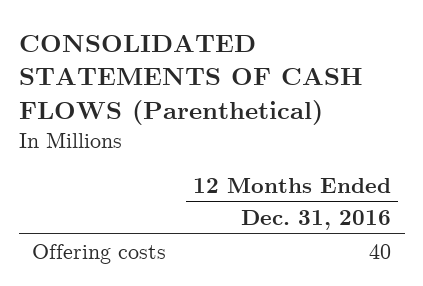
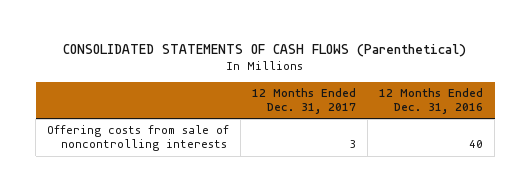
- | 12 Months Ended Dec. 31, 2016
+ | 12 Months Ended Dec. 31, 2017 | 12 Months Ended Dec. 31, 2016
- Offering costs | 40
+ Offering costs from sale of noncontrolling interests | 3 | 40

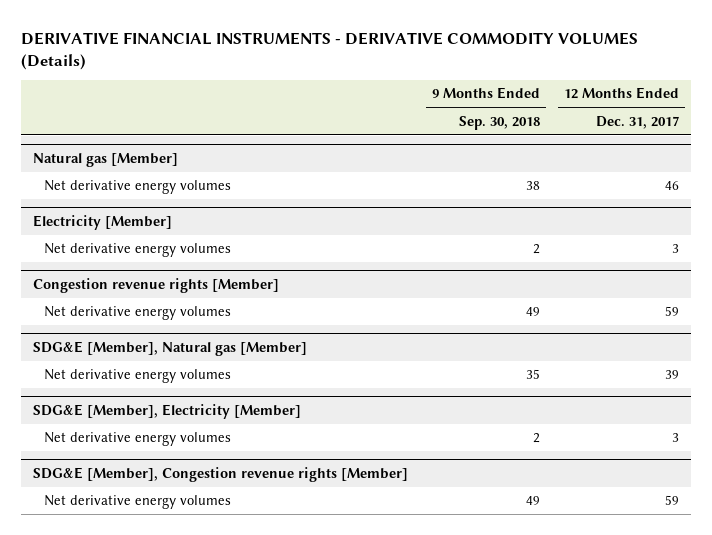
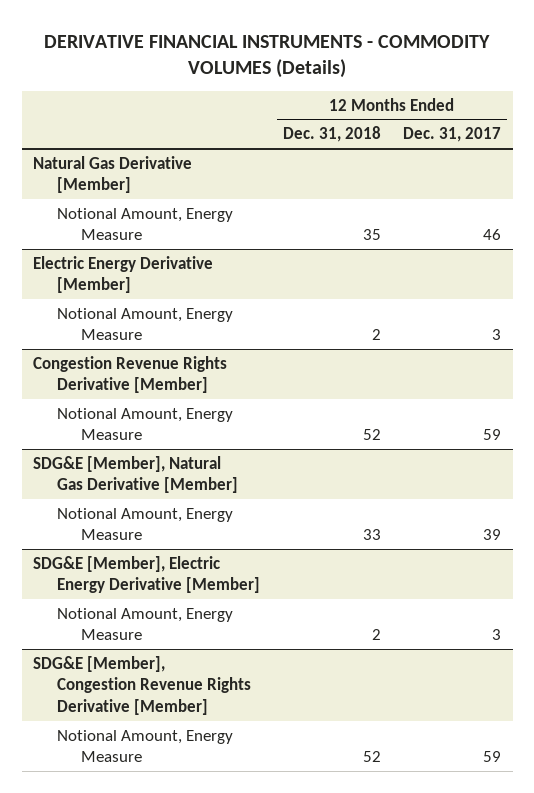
- DERIVATIVE FINANCIAL INSTRUMENTS - DERIVATIVE COMMODITY VOLUMES (Details)
+ DERIVATIVE FINANCIAL INSTRUMENTS - COMMODITY VOLUMES (Details)
- | 9 Months Ended Sep. 30, 2018 | 12 Months Ended Dec. 31, 2017
+ | 12 Months Ended Dec. 31, 2018 | 12 Months Ended Dec. 31, 2017
- Natural gas [Member]
- Net derivative energy volumes | 38 | 46
- Electricity [Member]
- Net derivative energy volumes | 2 | 3
- Congestion revenue rights [Member]
- Net derivative energy volumes | 49 | 59
- SDG&E [Member], Natural gas [Member]
- Net derivative energy volumes | 35 | 39
- SDG&E [Member], Electricity [Member]
- Net derivative energy volumes | 2 | 3
- SDG&E [Member], Congestion revenue rights [Member]
- Net derivative energy volumes | 49 | 59
+ Natural Gas Derivative [Member]
+ Notional Amount, Energy Measure | 35 | 46
+ Electric Energy Derivative [Member]
+ Notional Amount, Energy Measure | 2 | 3
+ Congestion Revenue Rights Derivative [Member]
+ Notional Amount, Energy Measure | 52 | 59
+ SDG&E [Member], Natural Gas Derivative [Member]
+ Notional Amount, Energy Measure | 33 | 39
+ SDG&E [Member], Electric Energy Derivative [Member]
+ Notional Amount, Energy Measure | 2 | 3
+ SDG&E [Member], Congestion Revenue Rights Derivative [Member]
+ Notional Amount, Energy Measure | 52 | 59

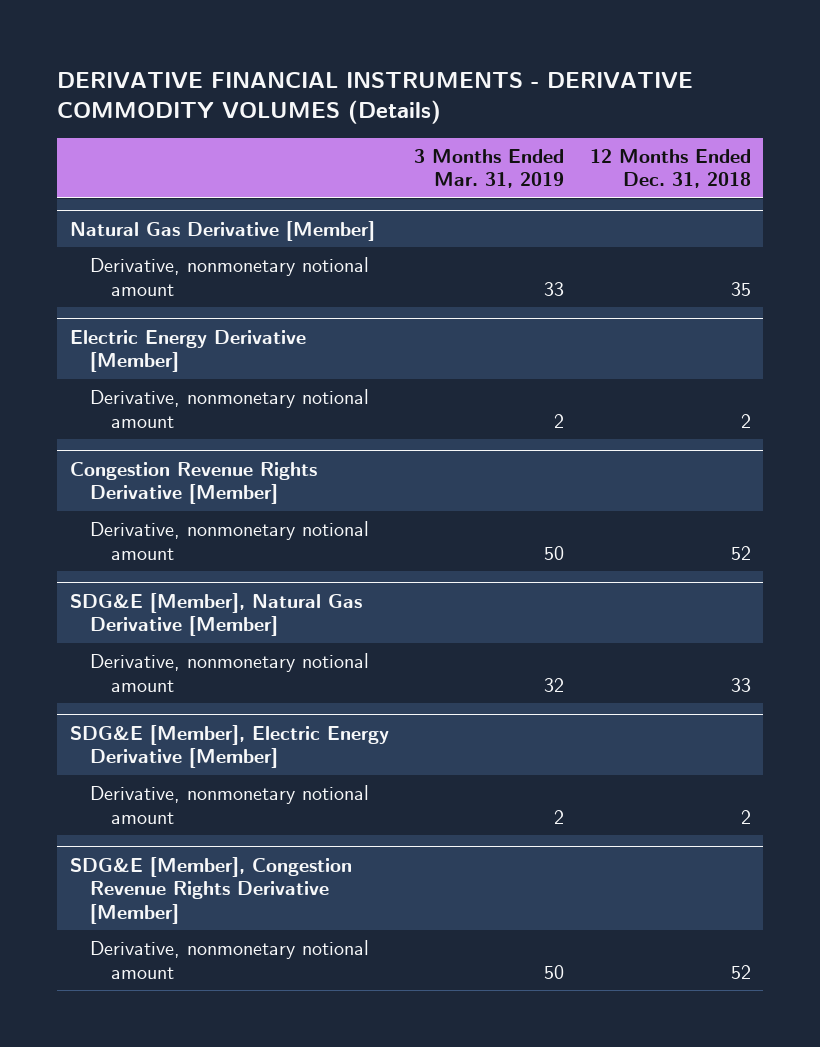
- DERIVATIVE FINANCIAL INSTRUMENTS - COMMODITY VOLUMES (Details)
+ DERIVATIVE FINANCIAL INSTRUMENTS - DERIVATIVE COMMODITY VOLUMES (Details)
- | 12 Months Ended Dec. 31, 2018 | 12 Months Ended Dec. 31, 2017
+ | 3 Months Ended Mar. 31, 2019 | 12 Months Ended Dec. 31, 2018
@ Natural Gas Derivative [Member]
- Notional Amount, Energy Measure | 35 | 46
+ Derivative, nonmonetary notional amount | 33 | 35
@ Electric Energy Derivative [Member]
- Notional Amount, Energy Measure | 2 | 3
+ Derivative, nonmonetary notional amount | 2 | 2
@ Congestion Revenue Rights Derivative [Member]
- Notional Amount, Energy Measure | 52 | 59
+ Derivative, nonmonetary notional amount | 50 | 52
@ SDG&E [Member], Natural Gas Derivative [Member]
- Notional Amount, Energy Measure | 33 | 39
+ Derivative, nonmonetary notional amount | 32 | 33
@ SDG&E [Member], Electric Energy Derivative [Member]
- Notional Amount, Energy Measure | 2 | 3
+ Derivative, nonmonetary notional amount | 2 | 2
@ SDG&E [Member], Congestion Revenue Rights Derivative [Member]
- Notional Amount, Energy Measure | 52 | 59
+ Derivative, nonmonetary notional amount | 50 | 52

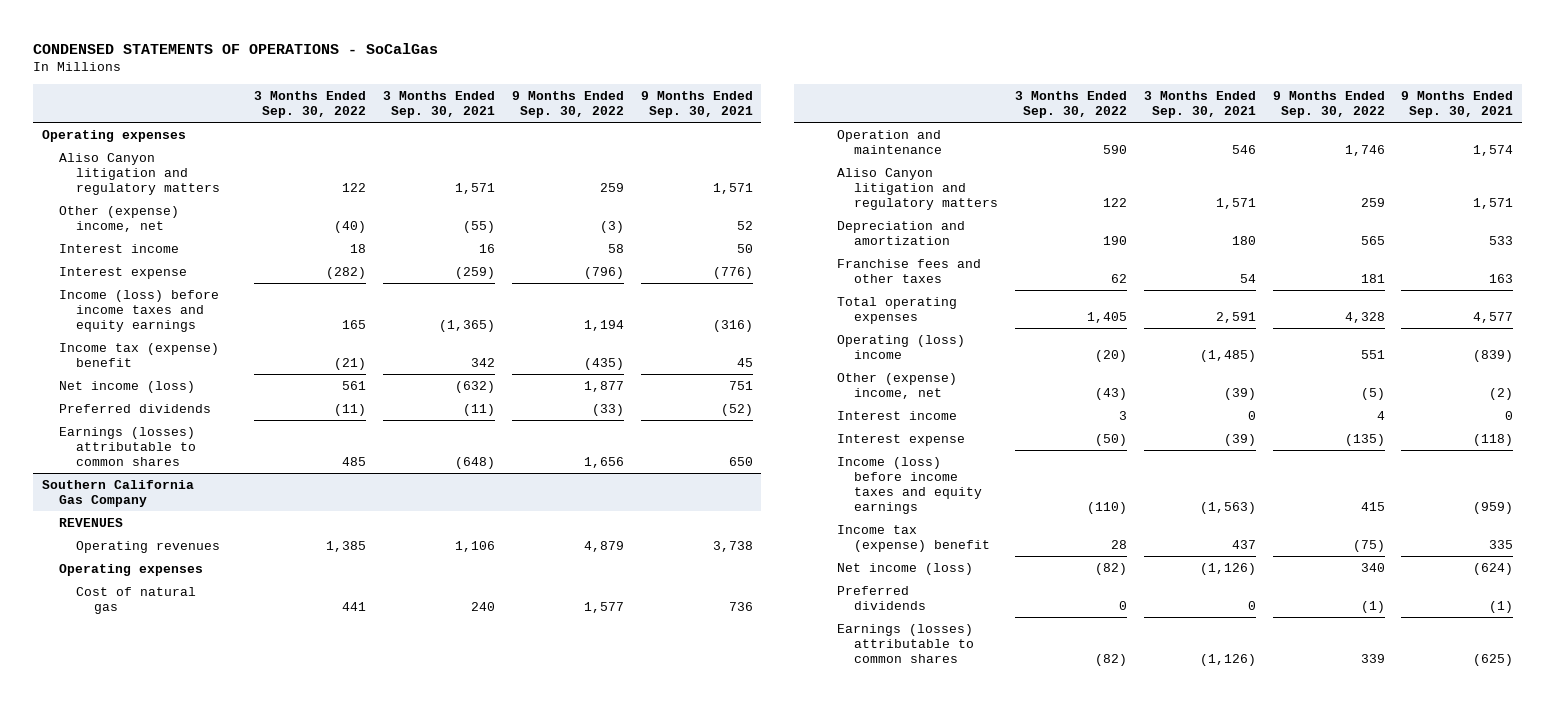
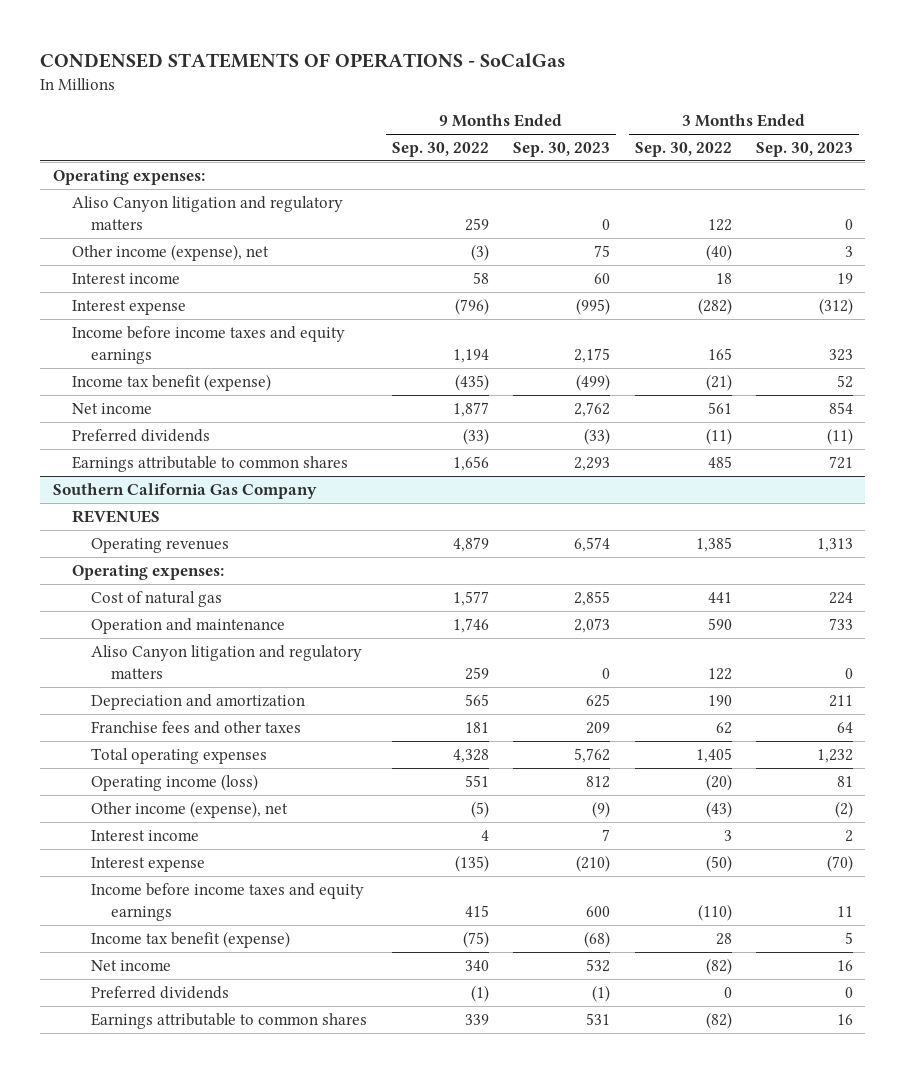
- | 3 Months Ended Sep. 30, 2022 | 3 Months Ended Sep. 30, 2021 | 9 Months Ended Sep. 30, 2022 | 9 Months Ended Sep. 30, 2021
+ | 9 Months Ended Sep. 30, 2022 | 9 Months Ended Sep. 30, 2023 | 3 Months Ended Sep. 30, 2022 | 3 Months Ended Sep. 30, 2023
- Operating expenses
+ Operating expenses:
- Other (expense) income, net | (40) | (55) | (3) | 52
+ Other income (expense), net | (3) | 75 | (40) | 3
- Income (loss) before income taxes and equity earnings | 165 | (1,365) | 1,194 | (316)
- Income tax (expense) benefit | (21) | 342 | (435) | 45
- Net income (loss) | 561 | (632) | 1,877 | 751
+ Income before income taxes and equity earnings | 1,194 | 2,175 | 165 | 323
+ Income tax benefit (expense) | (435) | (499) | (21) | 52
+ Net income | 1,877 | 2,762 | 561 | 854
- Earnings (losses) attributable to common shares | 485 | (648) | 1,656 | 650
+ Earnings attributable to common shares | 1,656 | 2,293 | 485 | 721
@ Southern California Gas Company
- Operating expenses
+ Operating expenses:
- Operating (loss) income | (20) | (1,485) | 551 | (839)
- Other (expense) income, net | (43) | (39) | (5) | (2)
+ Operating income (loss) | 551 | 812 | (20) | 81
+ Other income (expense), net | (5) | (9) | (43) | (2)
- Income (loss) before income taxes and equity earnings | (110) | (1,563) | 415 | (959)
- Income tax (expense) benefit | 28 | 437 | (75) | 335
- Net income (loss) | (82) | (1,126) | 340 | (624)
+ Income before income taxes and equity earnings | 415 | 600 | (110) | 11
+ Income tax benefit (expense) | (75) | (68) | 28 | 5
+ Net income | 340 | 532 | (82) | 16
- Earnings (losses) attributable to common shares | (82) | (1,126) | 339 | (625)
+ Earnings attributable to common shares | 339 | 531 | (82) | 16

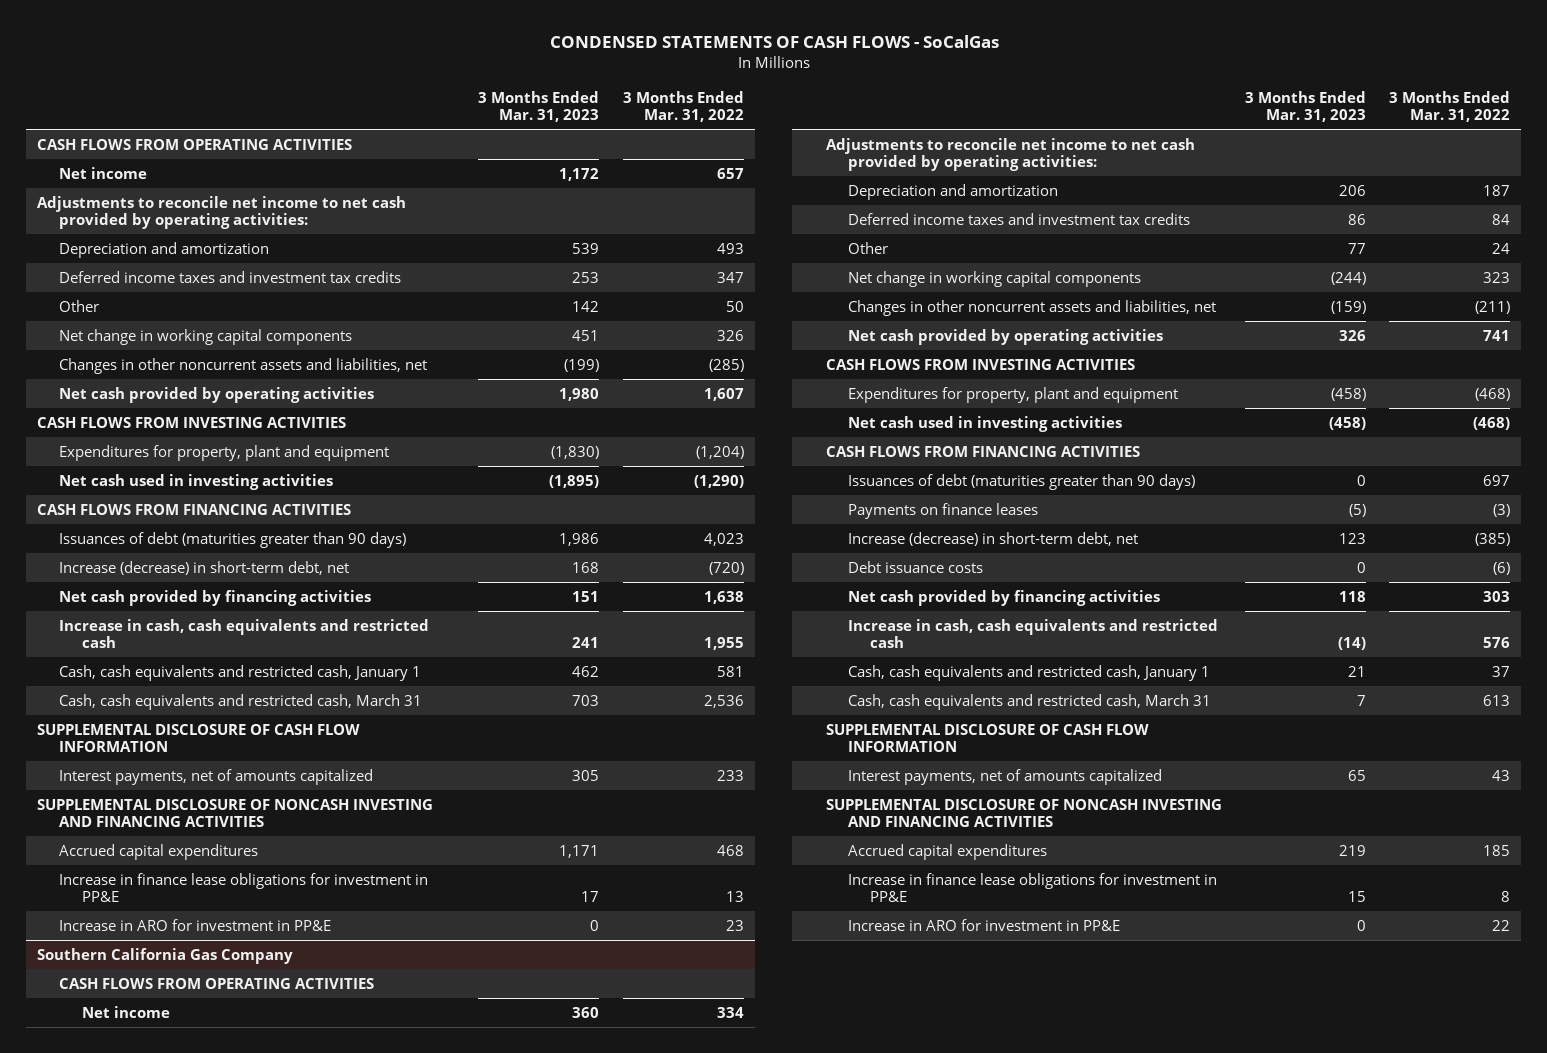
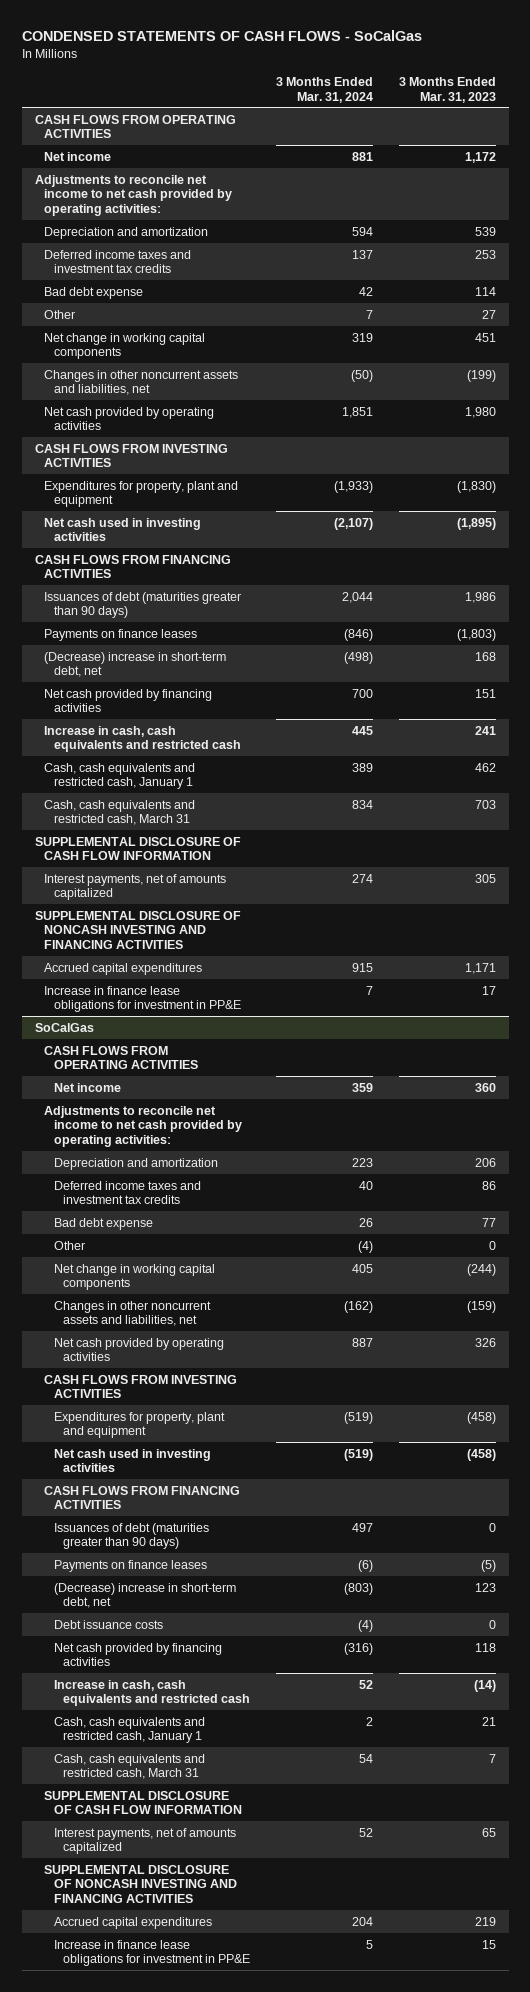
- | 3 Months Ended Mar. 31, 2023 | 3 Months Ended Mar. 31, 2022
+ | 3 Months Ended Mar. 31, 2024 | 3 Months Ended Mar. 31, 2023
- Other | 142 | 50
+ Bad debt expense | 42 | 114
+ Other | 7 | 27
- Increase (decrease) in short-term debt, net | 168 | (720)
+ Payments on finance leases | (846) | (1,803)
+ (Decrease) increase in short-term debt, net | (498) | 168
- Increase in ARO for investment in PP&E | 0 | 23
- Southern California Gas Company
+ SoCalGas
- Other | 77 | 24
+ Bad debt expense | 26 | 77
+ Other | (4) | 0
- Increase (decrease) in short-term debt, net | 123 | (385)
+ (Decrease) increase in short-term debt, net | (803) | 123
- Increase in ARO for investment in PP&E | 0 | 22

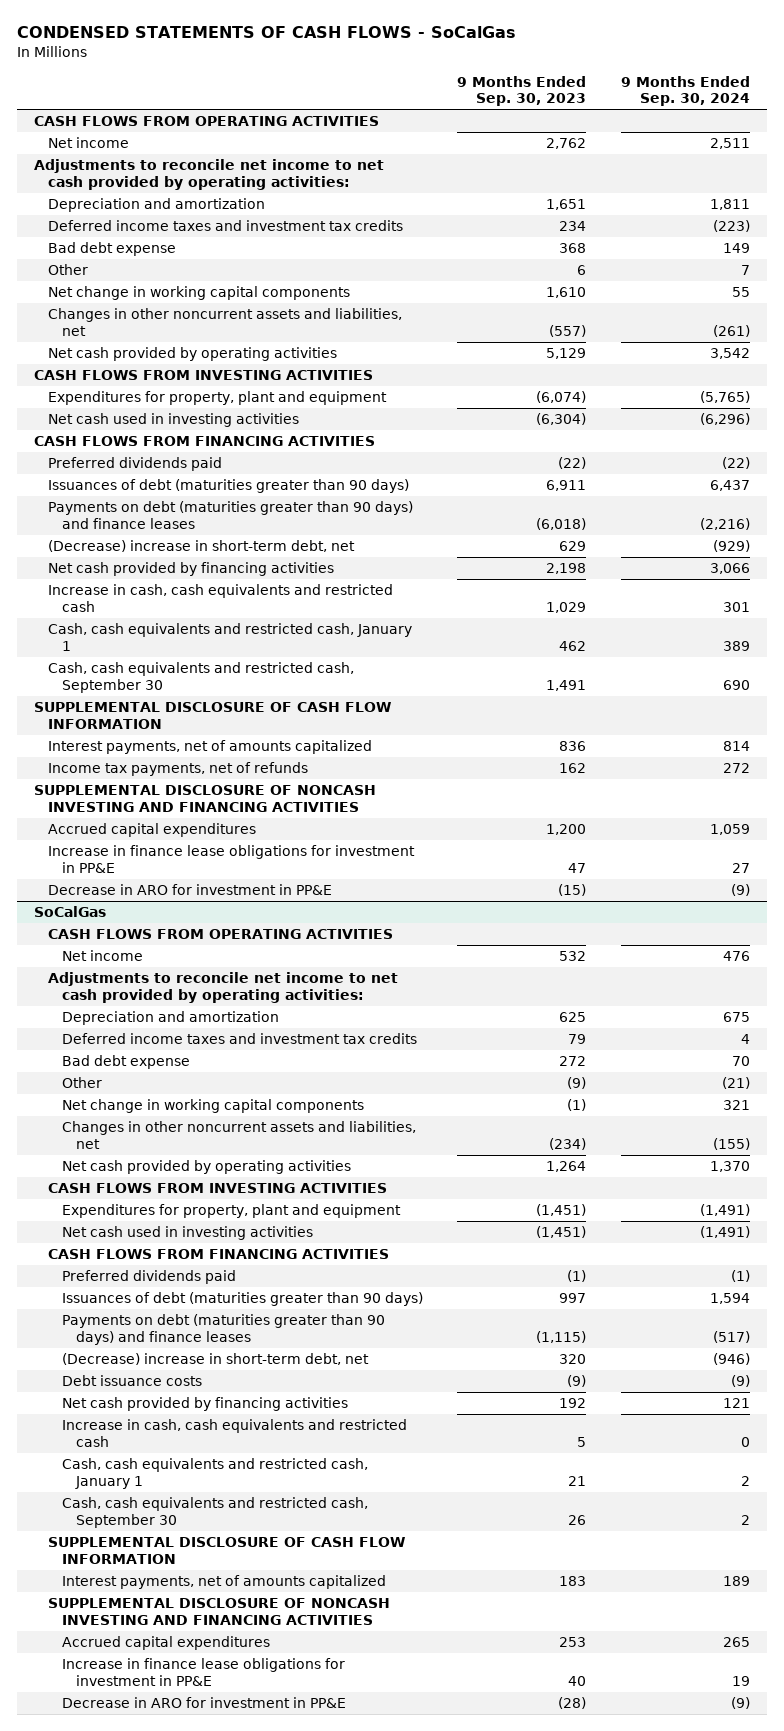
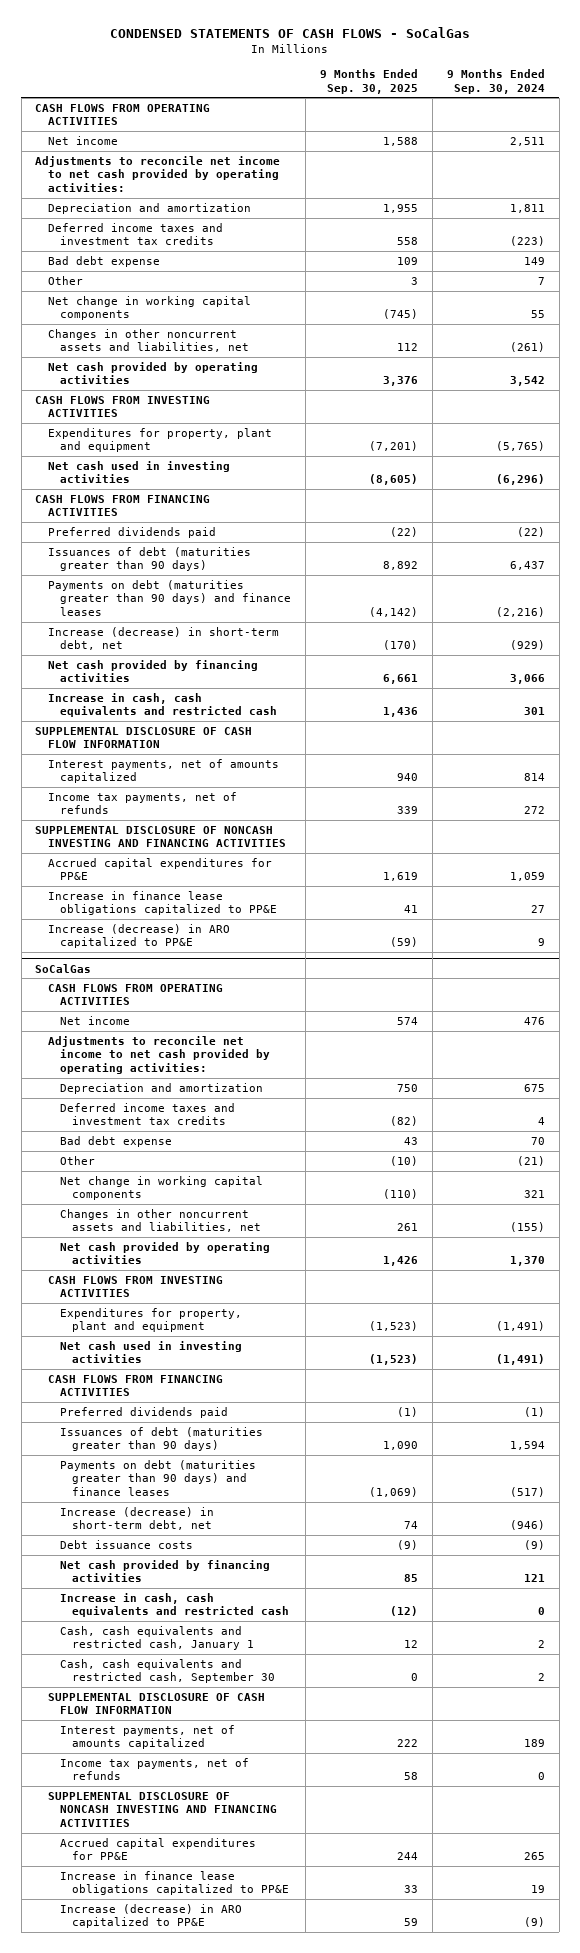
- | 9 Months Ended Sep. 30, 2023 | 9 Months Ended Sep. 30, 2024
+ | 9 Months Ended Sep. 30, 2025 | 9 Months Ended Sep. 30, 2024
- (Decrease) increase in short-term debt, net | 629 | (929)
+ Increase (decrease) in short-term debt, net | (170) | (929)
- Cash, cash equivalents and restricted cash, January 1 | 462 | 389
- Cash, cash equivalents and restricted cash, September 30 | 1,491 | 690
- Accrued capital expenditures | 1,200 | 1,059
- Increase in finance lease obligations for investment in PP&E | 47 | 27
- Decrease in ARO for investment in PP&E | (15) | (9)
+ Accrued capital expenditures for PP&E | 1,619 | 1,059
+ Increase in finance lease obligations capitalized to PP&E | 41 | 27
+ Increase (decrease) in ARO capitalized to PP&E | (59) | 9
@ SoCalGas
- (Decrease) increase in short-term debt, net | 320 | (946)
+ Increase (decrease) in short-term debt, net | 74 | (946)
+ Income tax payments, net of refunds | 58 | 0
- Accrued capital expenditures | 253 | 265
- Increase in finance lease obligations for investment in PP&E | 40 | 19
- Decrease in ARO for investment in PP&E | (28) | (9)
+ Accrued capital expenditures for PP&E | 244 | 265
+ Increase in finance lease obligations capitalized to PP&E | 33 | 19
+ Increase (decrease) in ARO capitalized to PP&E | 59 | (9)

